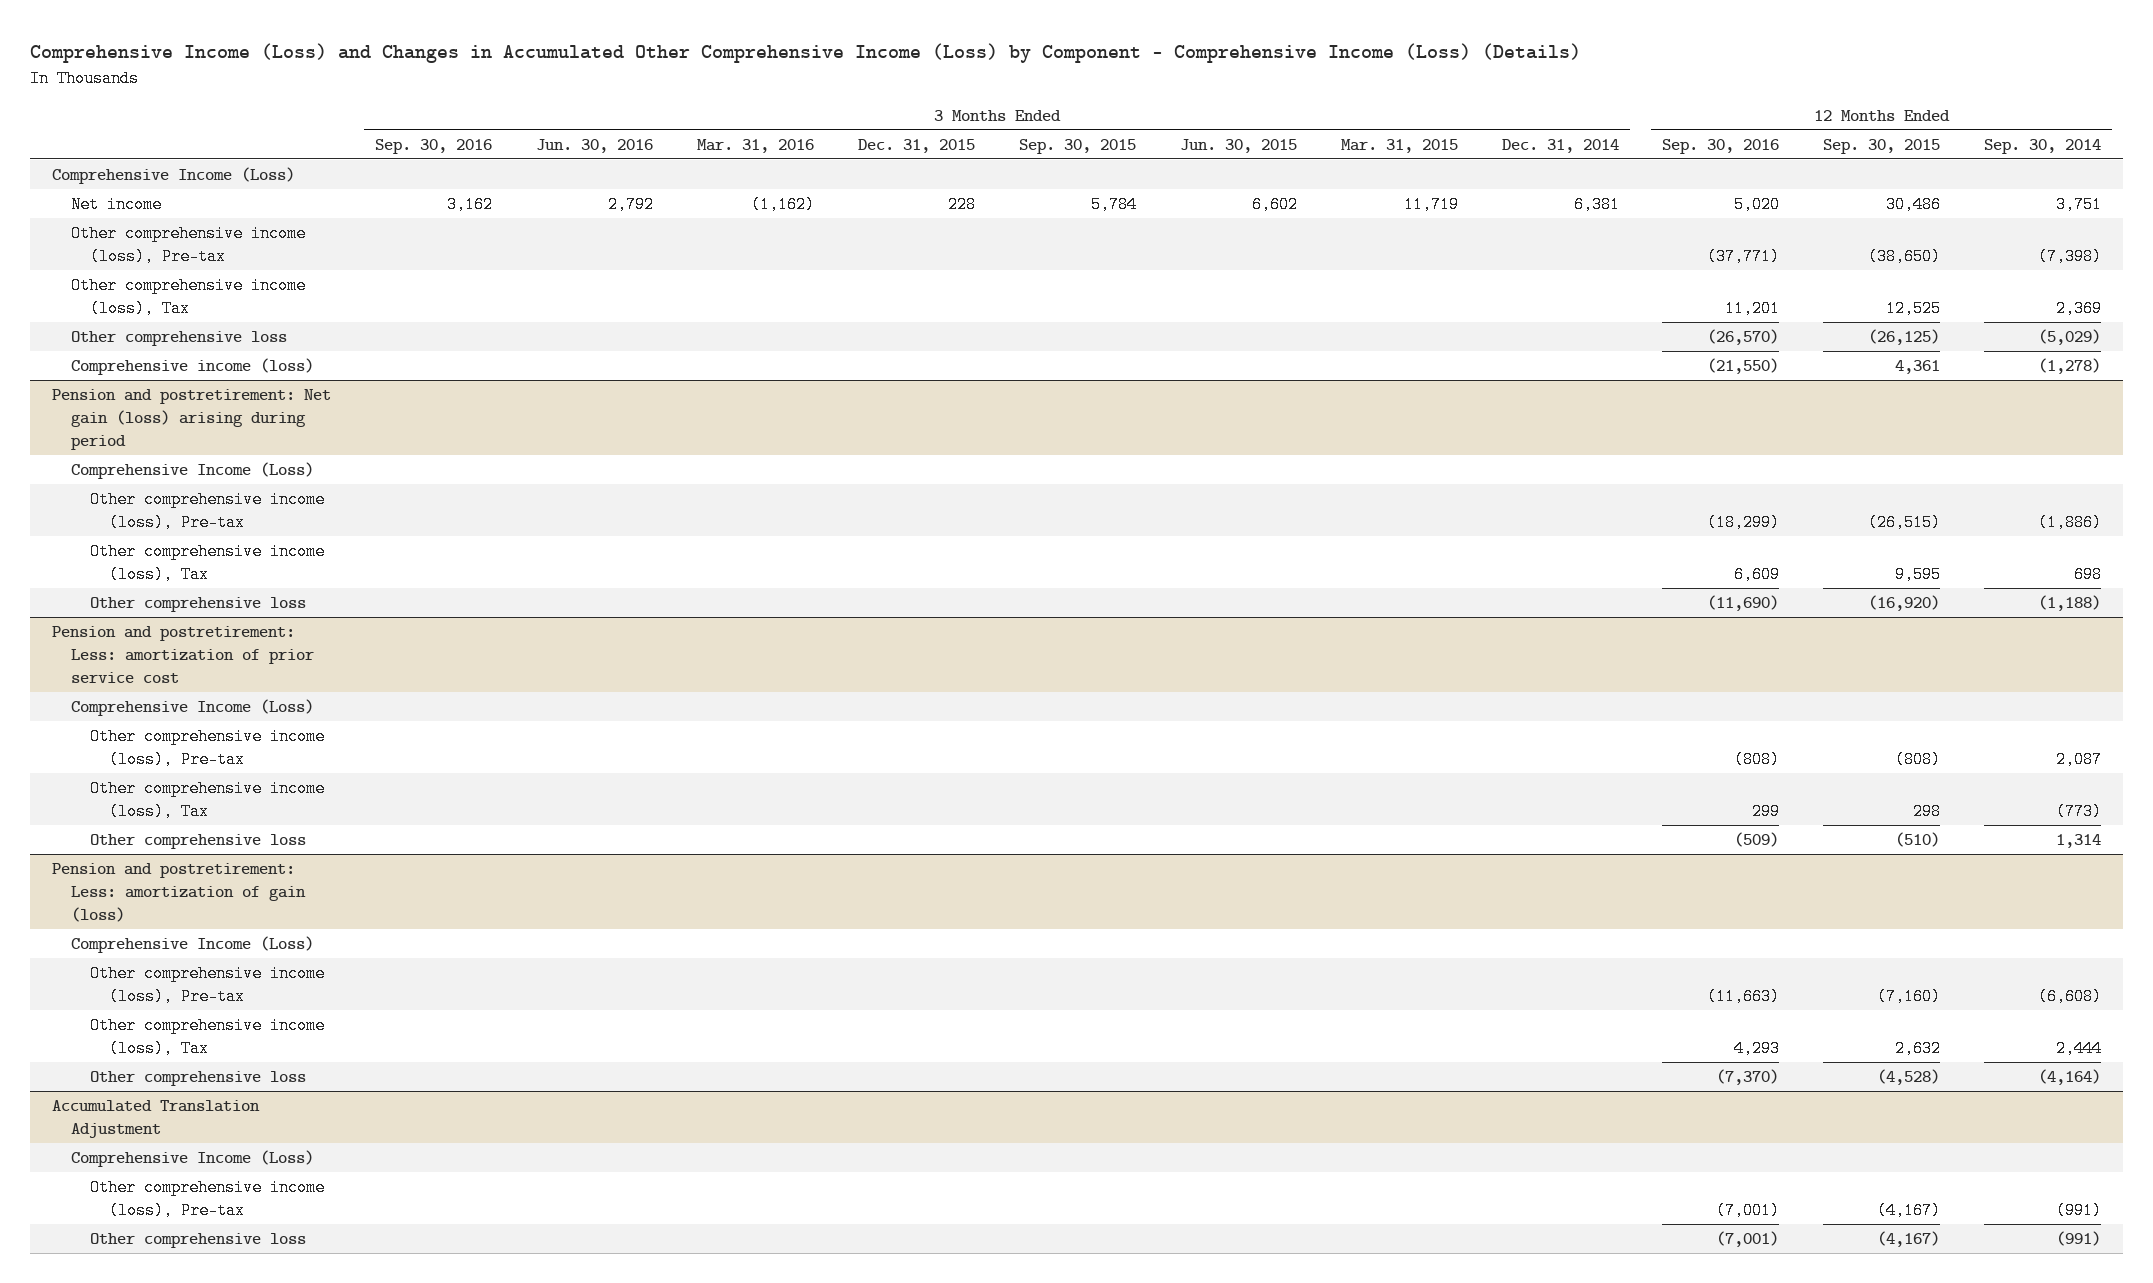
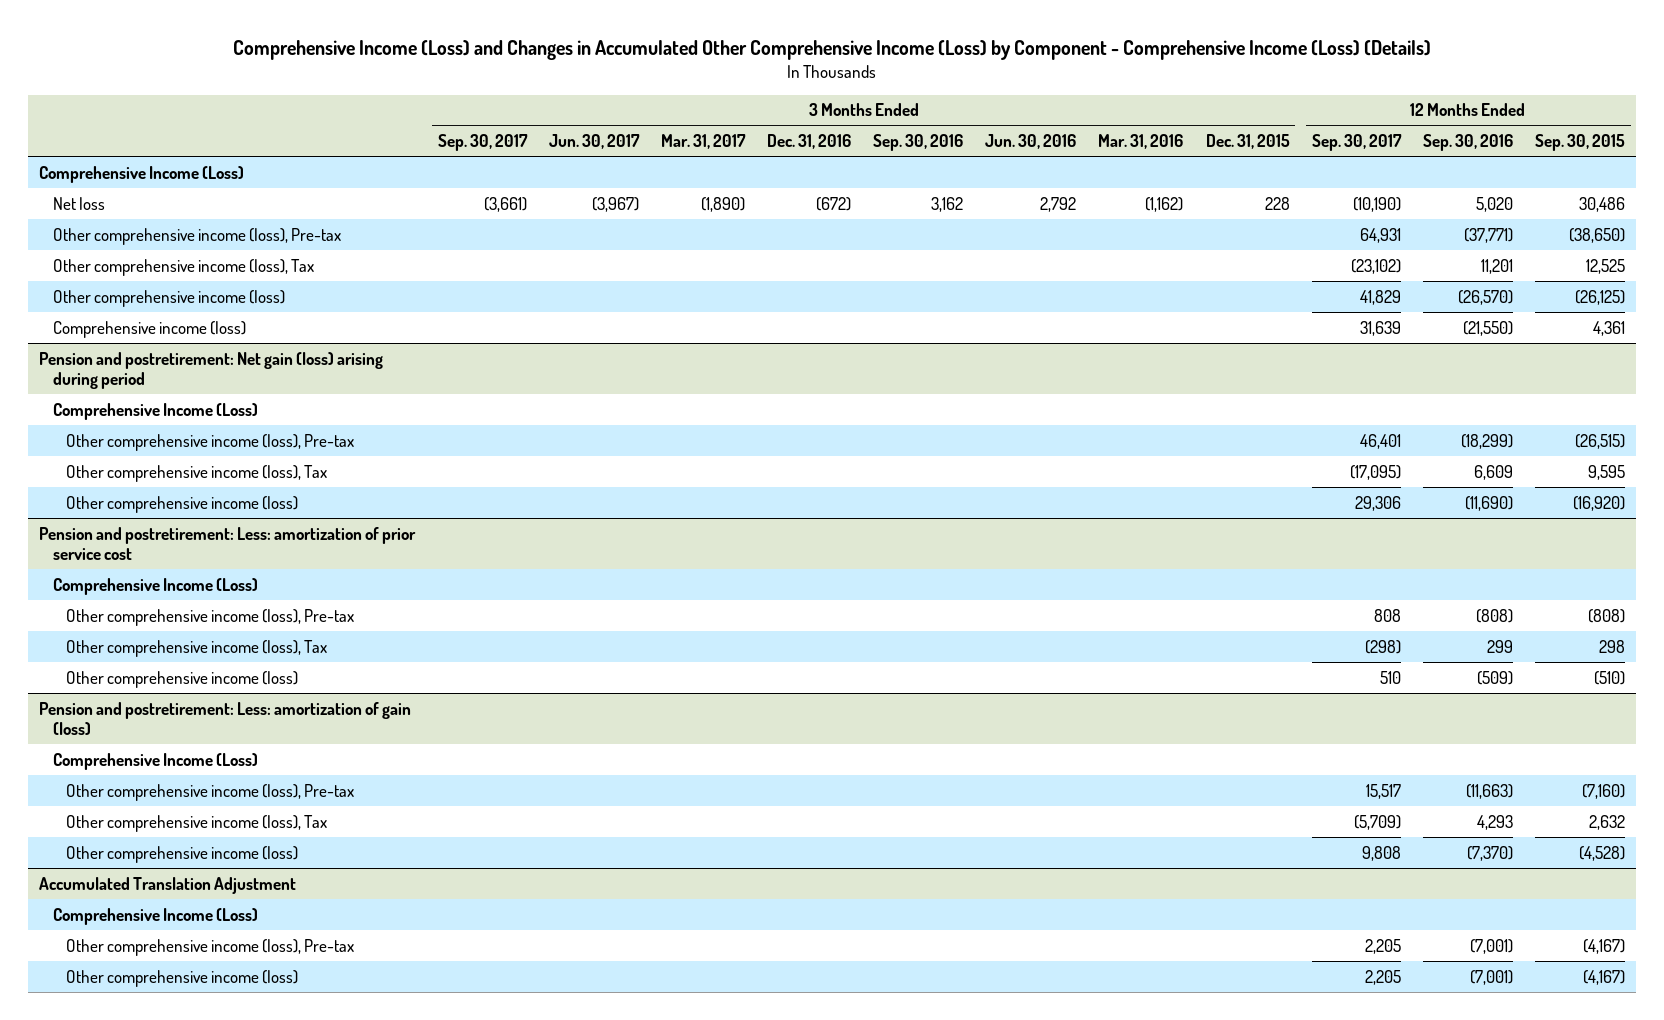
- | 3 Months Ended Sep. 30, 2016 | 3 Months Ended Jun. 30, 2016 | 3 Months Ended Mar. 31, 2016 | 3 Months Ended Dec. 31, 2015 | 3 Months Ended Sep. 30, 2015 | 3 Months Ended Jun. 30, 2015 | 3 Months Ended Mar. 31, 2015 | 3 Months Ended Dec. 31, 2014 | 12 Months Ended Sep. 30, 2016 | 12 Months Ended Sep. 30, 2015 | 12 Months Ended Sep. 30, 2014
+ | 3 Months Ended Sep. 30, 2017 | 3 Months Ended Jun. 30, 2017 | 3 Months Ended Mar. 31, 2017 | 3 Months Ended Dec. 31, 2016 | 3 Months Ended Sep. 30, 2016 | 3 Months Ended Jun. 30, 2016 | 3 Months Ended Mar. 31, 2016 | 3 Months Ended Dec. 31, 2015 | 12 Months Ended Sep. 30, 2017 | 12 Months Ended Sep. 30, 2016 | 12 Months Ended Sep. 30, 2015
- Net income | 3,162 | 2,792 | (1,162) | 228 | 5,784 | 6,602 | 11,719 | 6,381 | 5,020 | 30,486 | 3,751
+ Net loss | (3,661) | (3,967) | (1,890) | (672) | 3,162 | 2,792 | (1,162) | 228 | (10,190) | 5,020 | 30,486
- Other comprehensive loss | | | | | | | | | (26,570) | (26,125) | (5,029)
+ Other comprehensive income (loss) | | | | | | | | | 41,829 | (26,570) | (26,125)
@ Pension and postretirement: Net gain (loss) arising during period
- Other comprehensive loss | | | | | | | | | (11,690) | (16,920) | (1,188)
+ Other comprehensive income (loss) | | | | | | | | | 29,306 | (11,690) | (16,920)
@ Pension and postretirement: Less: amortization of prior service cost
- Other comprehensive loss | | | | | | | | | (509) | (510) | 1,314
+ Other comprehensive income (loss) | | | | | | | | | 510 | (509) | (510)
@ Pension and postretirement: Less: amortization of gain (loss)
- Other comprehensive loss | | | | | | | | | (7,370) | (4,528) | (4,164)
+ Other comprehensive income (loss) | | | | | | | | | 9,808 | (7,370) | (4,528)
@ Accumulated Translation Adjustment
- Other comprehensive loss | | | | | | | | | (7,001) | (4,167) | (991)
+ Other comprehensive income (loss) | | | | | | | | | 2,205 | (7,001) | (4,167)

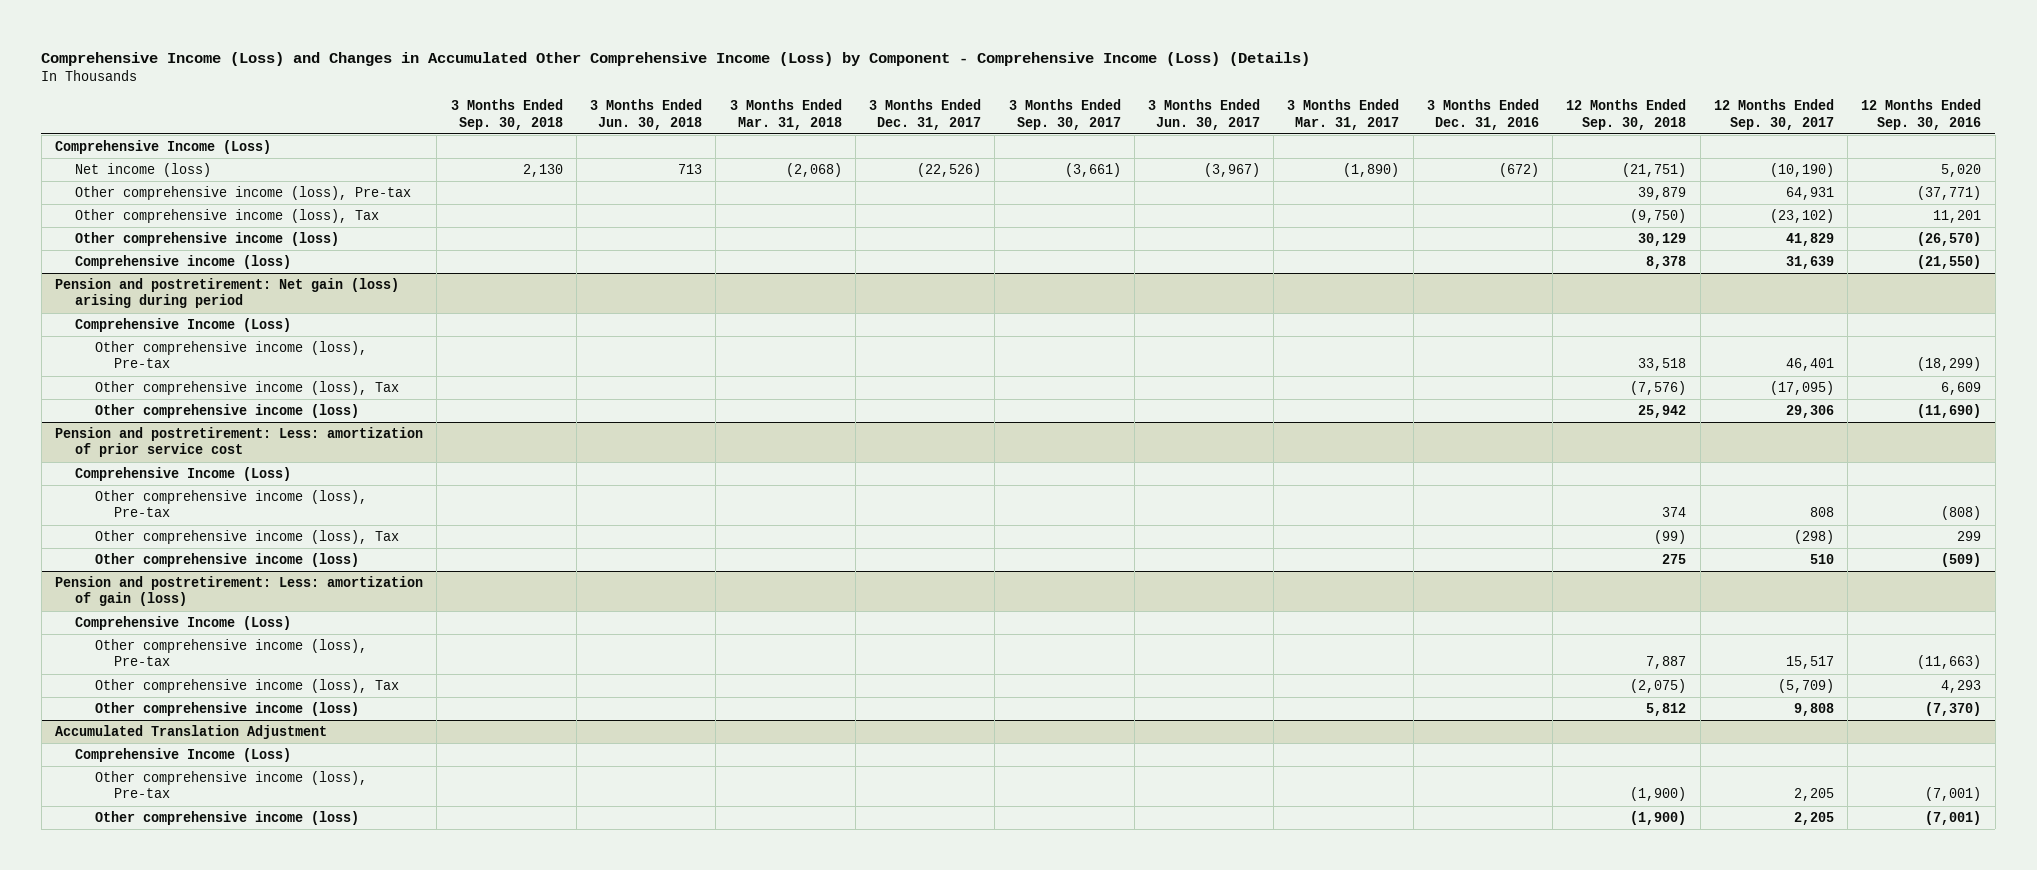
- | 3 Months Ended Sep. 30, 2017 | 3 Months Ended Jun. 30, 2017 | 3 Months Ended Mar. 31, 2017 | 3 Months Ended Dec. 31, 2016 | 3 Months Ended Sep. 30, 2016 | 3 Months Ended Jun. 30, 2016 | 3 Months Ended Mar. 31, 2016 | 3 Months Ended Dec. 31, 2015 | 12 Months Ended Sep. 30, 2017 | 12 Months Ended Sep. 30, 2016 | 12 Months Ended Sep. 30, 2015
+ | 3 Months Ended Sep. 30, 2018 | 3 Months Ended Jun. 30, 2018 | 3 Months Ended Mar. 31, 2018 | 3 Months Ended Dec. 31, 2017 | 3 Months Ended Sep. 30, 2017 | 3 Months Ended Jun. 30, 2017 | 3 Months Ended Mar. 31, 2017 | 3 Months Ended Dec. 31, 2016 | 12 Months Ended Sep. 30, 2018 | 12 Months Ended Sep. 30, 2017 | 12 Months Ended Sep. 30, 2016
- Net loss | (3,661) | (3,967) | (1,890) | (672) | 3,162 | 2,792 | (1,162) | 228 | (10,190) | 5,020 | 30,486
+ Net income (loss) | 2,130 | 713 | (2,068) | (22,526) | (3,661) | (3,967) | (1,890) | (672) | (21,751) | (10,190) | 5,020

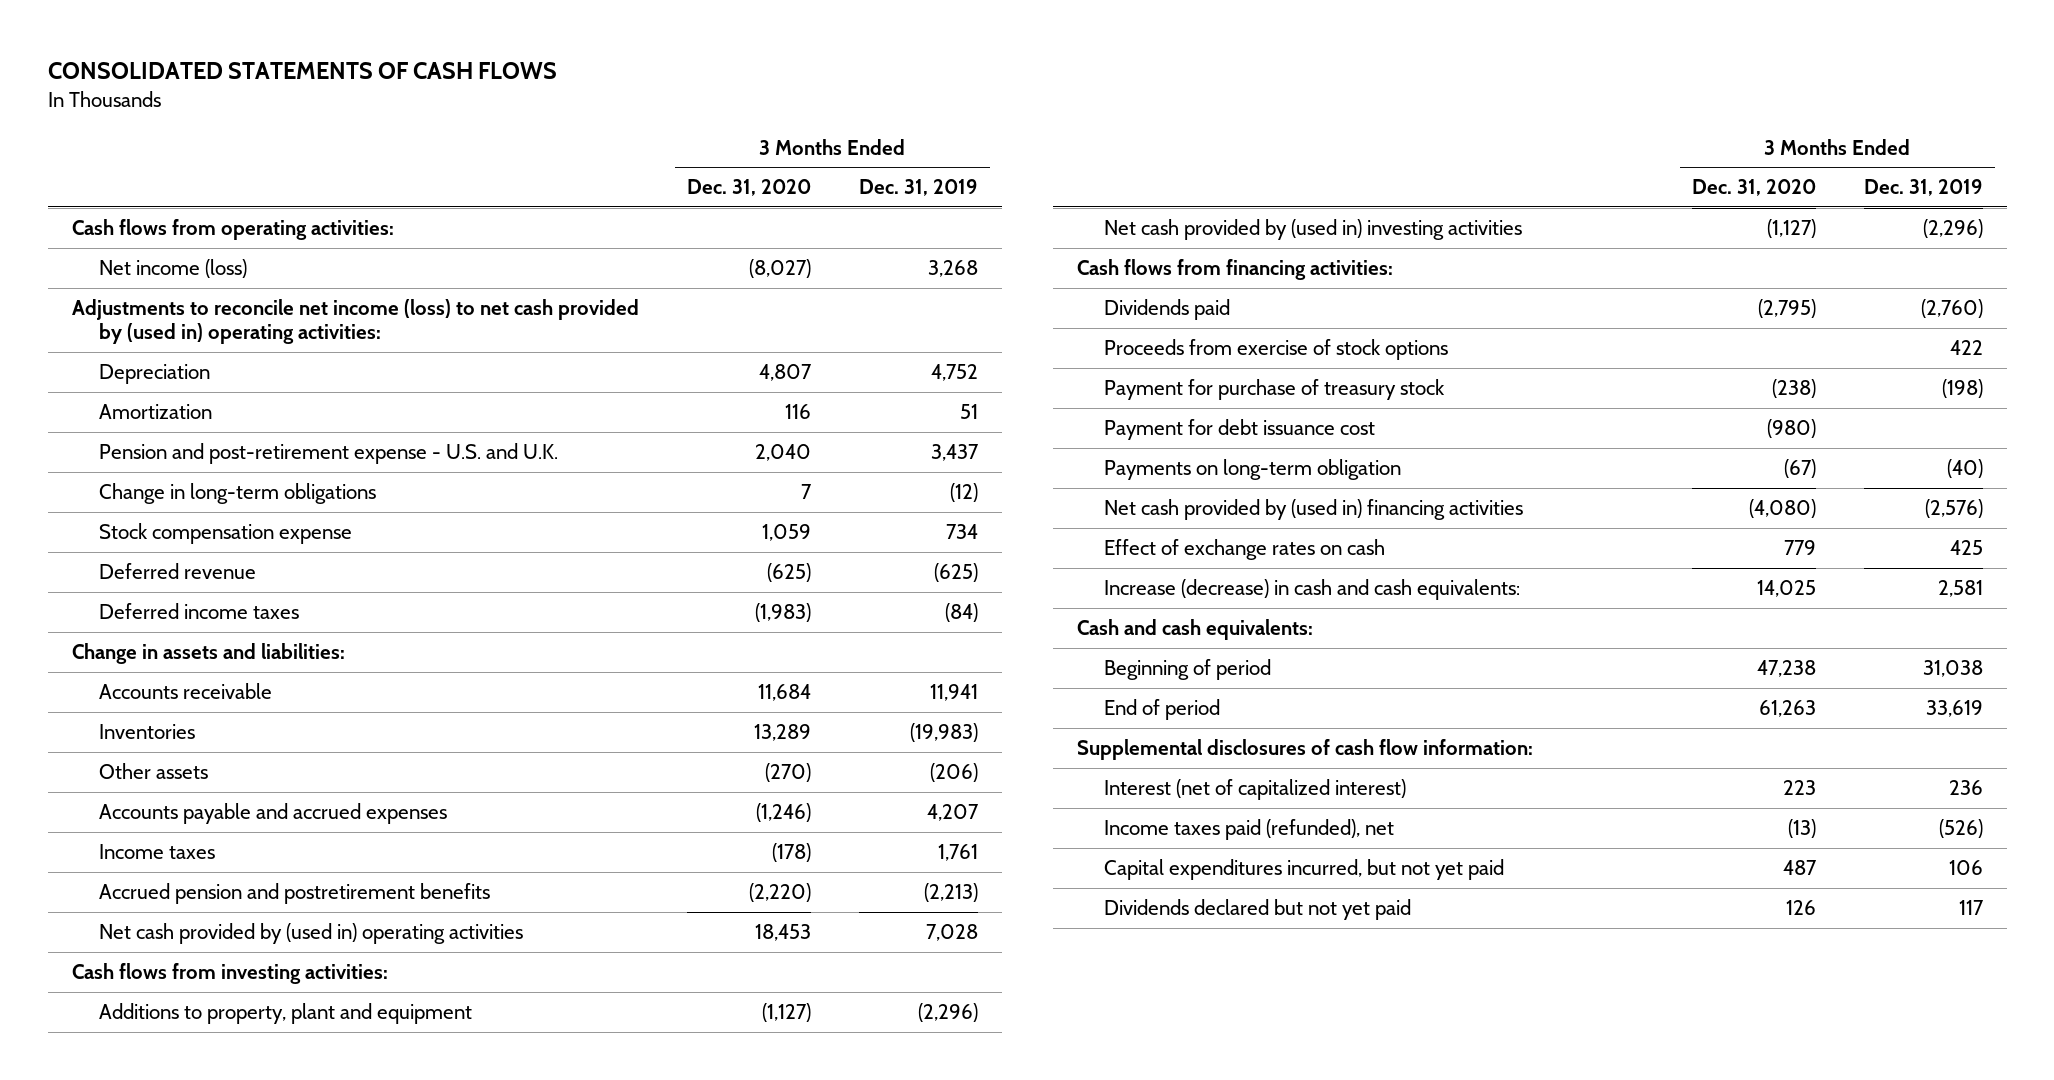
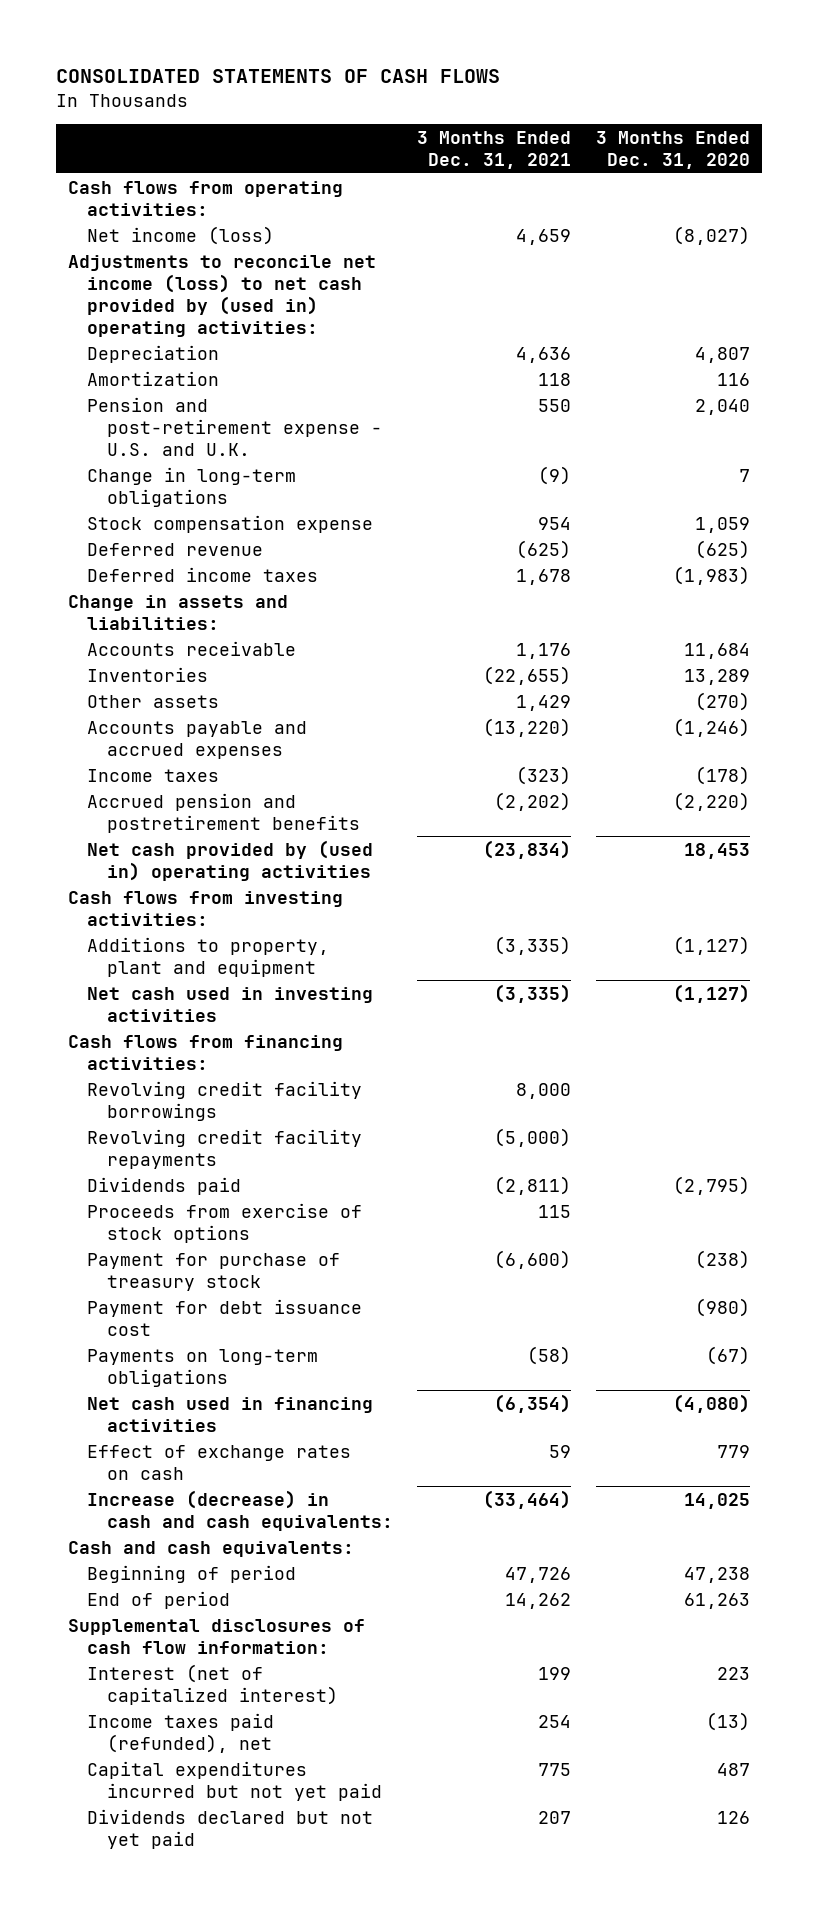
- | 3 Months Ended Dec. 31, 2020 | 3 Months Ended Dec. 31, 2019
+ | 3 Months Ended Dec. 31, 2021 | 3 Months Ended Dec. 31, 2020
- Net cash provided by (used in) investing activities | (1,127) | (2,296)
+ Net cash used in investing activities | (3,335) | (1,127)
+ Revolving credit facility borrowings | 8,000 |
+ Revolving credit facility repayments | (5,000) |
- Payments on long-term obligation | (67) | (40)
- Net cash provided by (used in) financing activities | (4,080) | (2,576)
+ Payments on long-term obligations | (58) | (67)
+ Net cash used in financing activities | (6,354) | (4,080)
- Capital expenditures incurred, but not yet paid | 487 | 106
+ Capital expenditures incurred but not yet paid | 775 | 487

